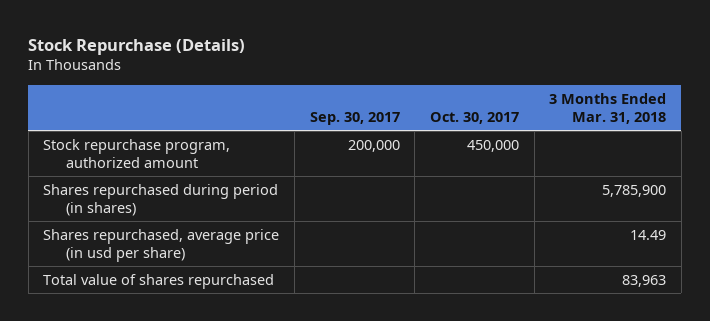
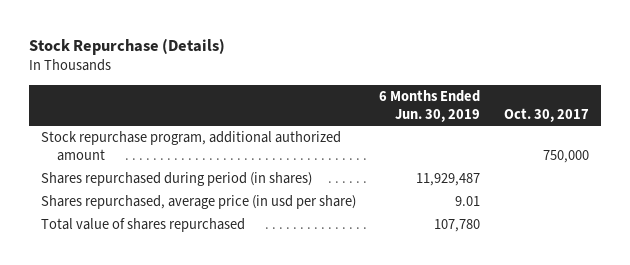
- | Sep. 30, 2017 | Oct. 30, 2017 | 3 Months Ended Mar. 31, 2018
+ | 6 Months Ended Jun. 30, 2019 | Oct. 30, 2017
- Stock repurchase program, authorized amount | 200,000 | 450,000 |
+ Stock repurchase program, additional authorized amount | | 750,000

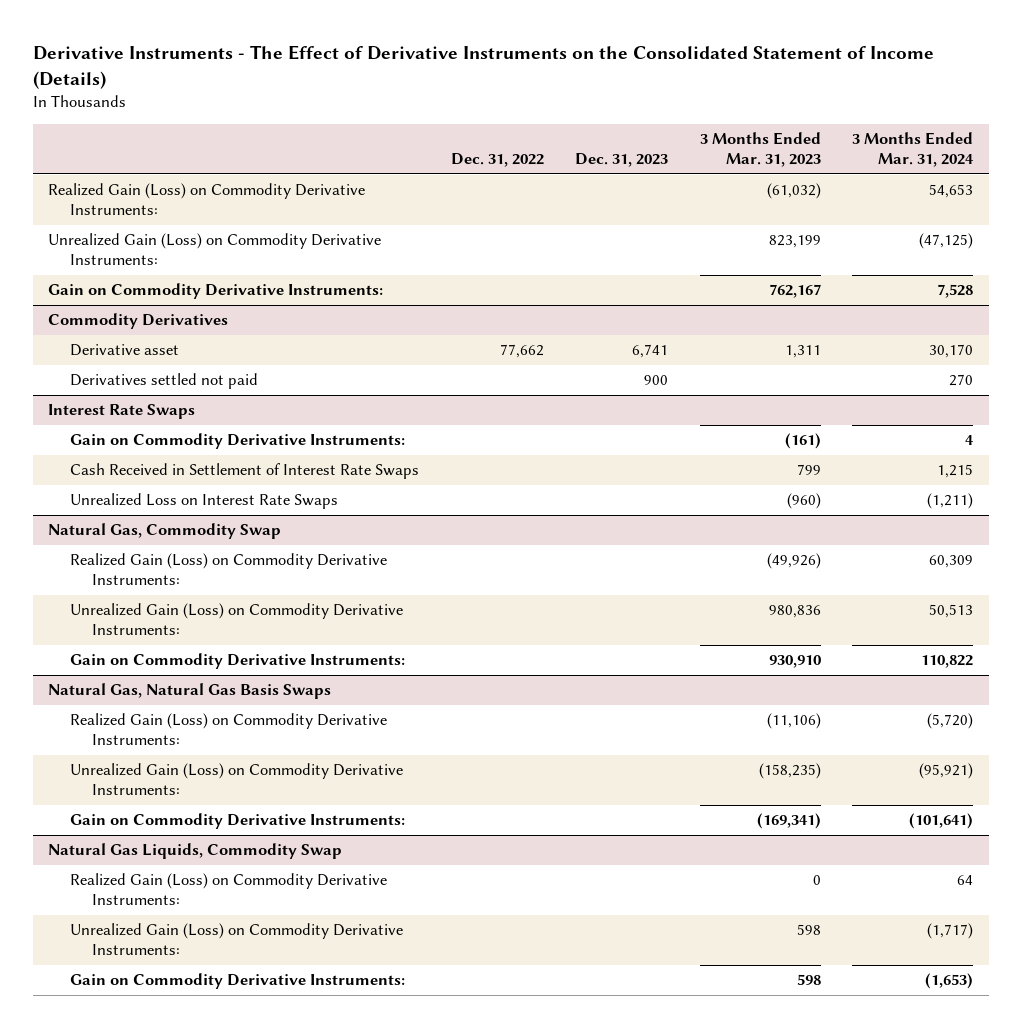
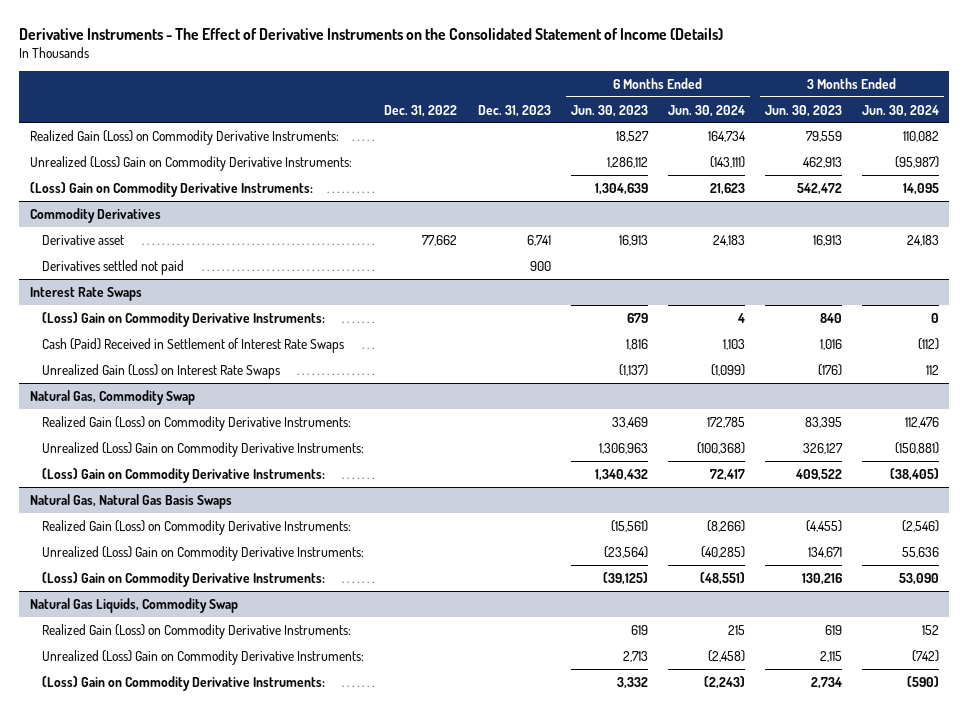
- | Dec. 31, 2022 | Dec. 31, 2023 | 3 Months Ended Mar. 31, 2023 | 3 Months Ended Mar. 31, 2024
+ | Dec. 31, 2022 | Dec. 31, 2023 | 6 Months Ended Jun. 30, 2023 | 6 Months Ended Jun. 30, 2024 | 3 Months Ended Jun. 30, 2023 | 3 Months Ended Jun. 30, 2024
- Unrealized Gain (Loss) on Commodity Derivative Instruments: | | | 823,199 | (47,125)
- Gain on Commodity Derivative Instruments: | | | 762,167 | 7,528
+ Unrealized (Loss) Gain on Commodity Derivative Instruments: | | | 1,286,112 | (143,111) | 462,913 | (95,987)
+ (Loss) Gain on Commodity Derivative Instruments: | | | 1,304,639 | 21,623 | 542,472 | 14,095
@ Interest Rate Swaps
- Gain on Commodity Derivative Instruments: | | | (161) | 4
- Cash Received in Settlement of Interest Rate Swaps | | | 799 | 1,215
- Unrealized Loss on Interest Rate Swaps | | | (960) | (1,211)
+ (Loss) Gain on Commodity Derivative Instruments: | | | 679 | 4 | 840 | 0
+ Cash (Paid) Received in Settlement of Interest Rate Swaps | | | 1,816 | 1,103 | 1,016 | (112)
+ Unrealized Gain (Loss) on Interest Rate Swaps | | | (1,137) | (1,099) | (176) | 112
@ Natural Gas, Commodity Swap
- Unrealized Gain (Loss) on Commodity Derivative Instruments: | | | 980,836 | 50,513
- Gain on Commodity Derivative Instruments: | | | 930,910 | 110,822
+ Unrealized (Loss) Gain on Commodity Derivative Instruments: | | | 1,306,963 | (100,368) | 326,127 | (150,881)
+ (Loss) Gain on Commodity Derivative Instruments: | | | 1,340,432 | 72,417 | 409,522 | (38,405)
@ Natural Gas, Natural Gas Basis Swaps
- Unrealized Gain (Loss) on Commodity Derivative Instruments: | | | (158,235) | (95,921)
- Gain on Commodity Derivative Instruments: | | | (169,341) | (101,641)
+ Unrealized (Loss) Gain on Commodity Derivative Instruments: | | | (23,564) | (40,285) | 134,671 | 55,636
+ (Loss) Gain on Commodity Derivative Instruments: | | | (39,125) | (48,551) | 130,216 | 53,090
@ Natural Gas Liquids, Commodity Swap
- Unrealized Gain (Loss) on Commodity Derivative Instruments: | | | 598 | (1,717)
- Gain on Commodity Derivative Instruments: | | | 598 | (1,653)
+ Unrealized (Loss) Gain on Commodity Derivative Instruments: | | | 2,713 | (2,458) | 2,115 | (742)
+ (Loss) Gain on Commodity Derivative Instruments: | | | 3,332 | (2,243) | 2,734 | (590)

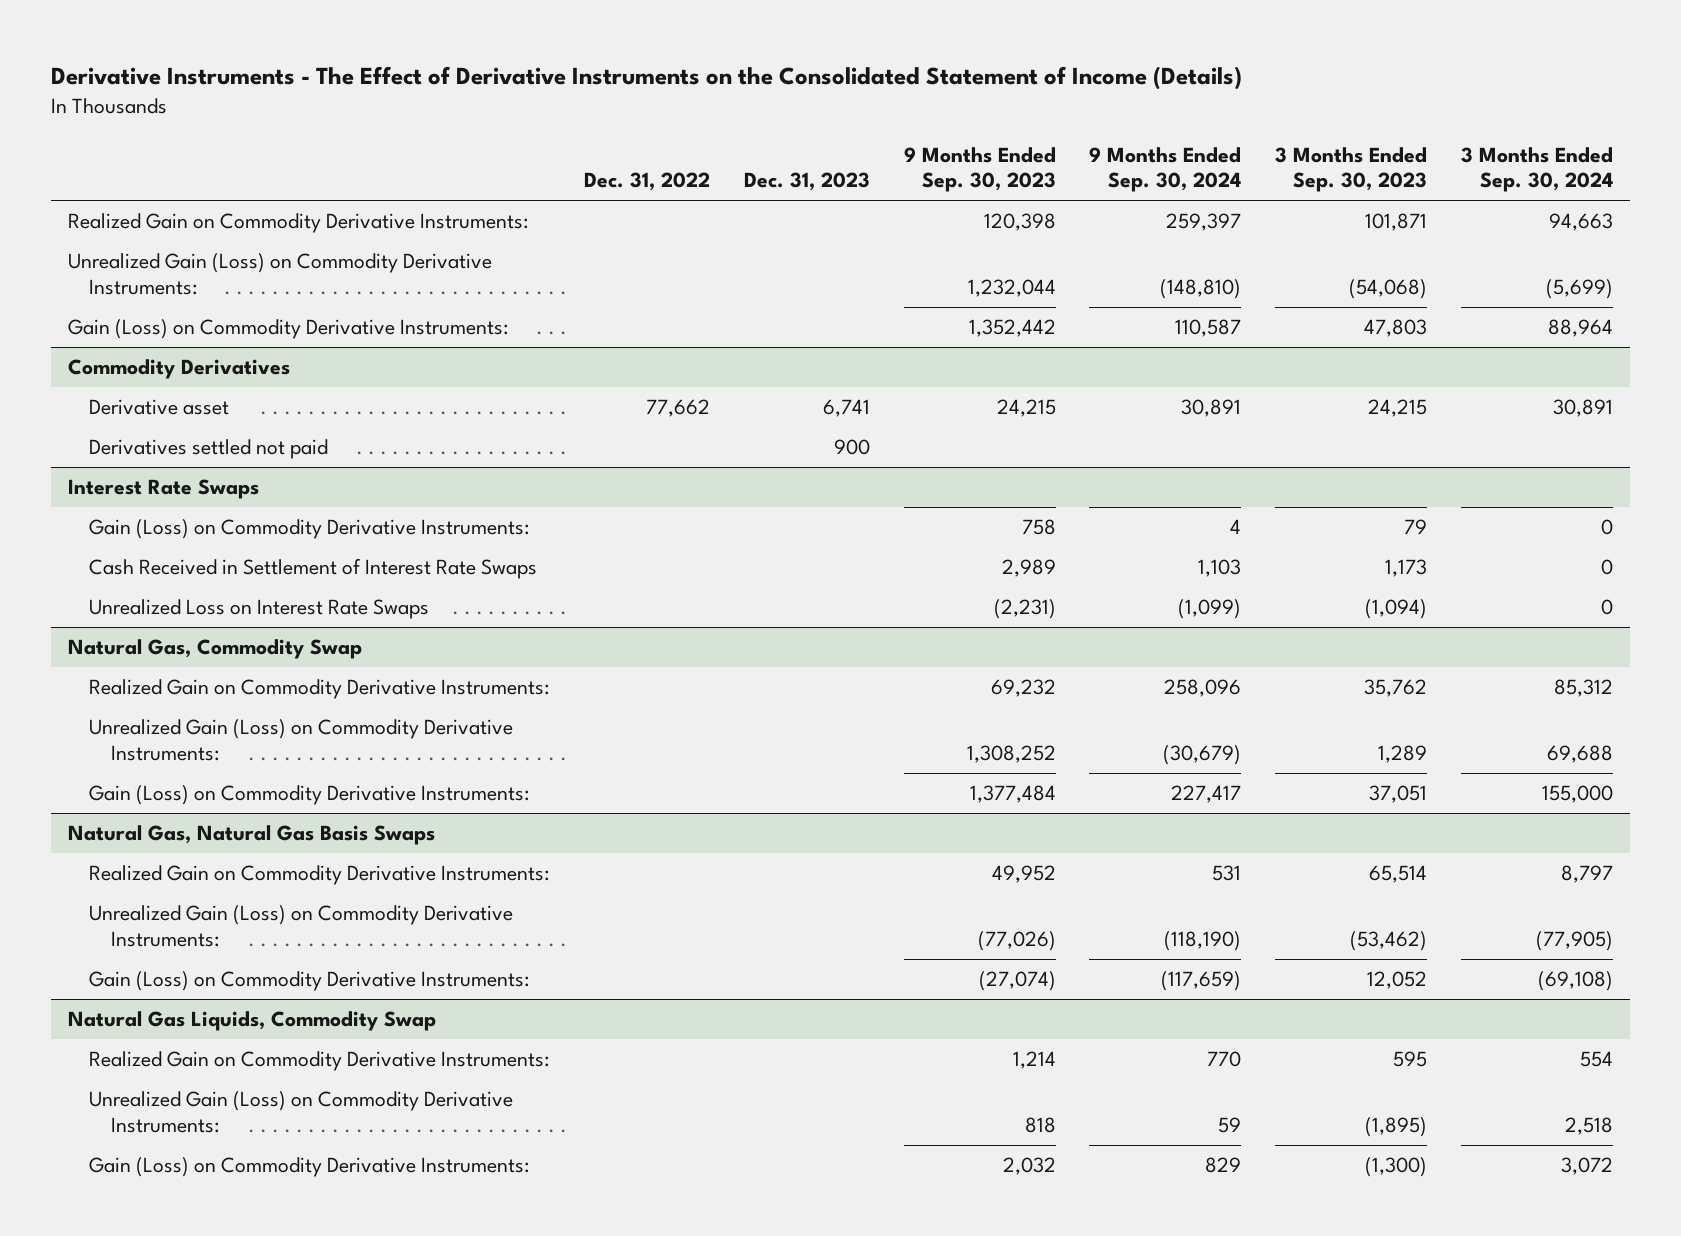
- | Dec. 31, 2022 | Dec. 31, 2023 | 6 Months Ended Jun. 30, 2023 | 6 Months Ended Jun. 30, 2024 | 3 Months Ended Jun. 30, 2023 | 3 Months Ended Jun. 30, 2024
+ | Dec. 31, 2022 | Dec. 31, 2023 | 9 Months Ended Sep. 30, 2023 | 9 Months Ended Sep. 30, 2024 | 3 Months Ended Sep. 30, 2023 | 3 Months Ended Sep. 30, 2024
- Realized Gain (Loss) on Commodity Derivative Instruments: | | | 18,527 | 164,734 | 79,559 | 110,082
- Unrealized (Loss) Gain on Commodity Derivative Instruments: | | | 1,286,112 | (143,111) | 462,913 | (95,987)
- (Loss) Gain on Commodity Derivative Instruments: | | | 1,304,639 | 21,623 | 542,472 | 14,095
+ Realized Gain on Commodity Derivative Instruments: | | | 120,398 | 259,397 | 101,871 | 94,663
+ Unrealized Gain (Loss) on Commodity Derivative Instruments: | | | 1,232,044 | (148,810) | (54,068) | (5,699)
+ Gain (Loss) on Commodity Derivative Instruments: | | | 1,352,442 | 110,587 | 47,803 | 88,964
@ Interest Rate Swaps
- (Loss) Gain on Commodity Derivative Instruments: | | | 679 | 4 | 840 | 0
- Cash (Paid) Received in Settlement of Interest Rate Swaps | | | 1,816 | 1,103 | 1,016 | (112)
- Unrealized Gain (Loss) on Interest Rate Swaps | | | (1,137) | (1,099) | (176) | 112
+ Gain (Loss) on Commodity Derivative Instruments: | | | 758 | 4 | 79 | 0
+ Cash Received in Settlement of Interest Rate Swaps | | | 2,989 | 1,103 | 1,173 | 0
+ Unrealized Loss on Interest Rate Swaps | | | (2,231) | (1,099) | (1,094) | 0
@ Natural Gas, Commodity Swap
- Realized Gain (Loss) on Commodity Derivative Instruments: | | | 33,469 | 172,785 | 83,395 | 112,476
- Unrealized (Loss) Gain on Commodity Derivative Instruments: | | | 1,306,963 | (100,368) | 326,127 | (150,881)
- (Loss) Gain on Commodity Derivative Instruments: | | | 1,340,432 | 72,417 | 409,522 | (38,405)
+ Realized Gain on Commodity Derivative Instruments: | | | 69,232 | 258,096 | 35,762 | 85,312
+ Unrealized Gain (Loss) on Commodity Derivative Instruments: | | | 1,308,252 | (30,679) | 1,289 | 69,688
+ Gain (Loss) on Commodity Derivative Instruments: | | | 1,377,484 | 227,417 | 37,051 | 155,000
@ Natural Gas, Natural Gas Basis Swaps
- Realized Gain (Loss) on Commodity Derivative Instruments: | | | (15,561) | (8,266) | (4,455) | (2,546)
- Unrealized (Loss) Gain on Commodity Derivative Instruments: | | | (23,564) | (40,285) | 134,671 | 55,636
- (Loss) Gain on Commodity Derivative Instruments: | | | (39,125) | (48,551) | 130,216 | 53,090
+ Realized Gain on Commodity Derivative Instruments: | | | 49,952 | 531 | 65,514 | 8,797
+ Unrealized Gain (Loss) on Commodity Derivative Instruments: | | | (77,026) | (118,190) | (53,462) | (77,905)
+ Gain (Loss) on Commodity Derivative Instruments: | | | (27,074) | (117,659) | 12,052 | (69,108)
@ Natural Gas Liquids, Commodity Swap
- Realized Gain (Loss) on Commodity Derivative Instruments: | | | 619 | 215 | 619 | 152
- Unrealized (Loss) Gain on Commodity Derivative Instruments: | | | 2,713 | (2,458) | 2,115 | (742)
- (Loss) Gain on Commodity Derivative Instruments: | | | 3,332 | (2,243) | 2,734 | (590)
+ Realized Gain on Commodity Derivative Instruments: | | | 1,214 | 770 | 595 | 554
+ Unrealized Gain (Loss) on Commodity Derivative Instruments: | | | 818 | 59 | (1,895) | 2,518
+ Gain (Loss) on Commodity Derivative Instruments: | | | 2,032 | 829 | (1,300) | 3,072

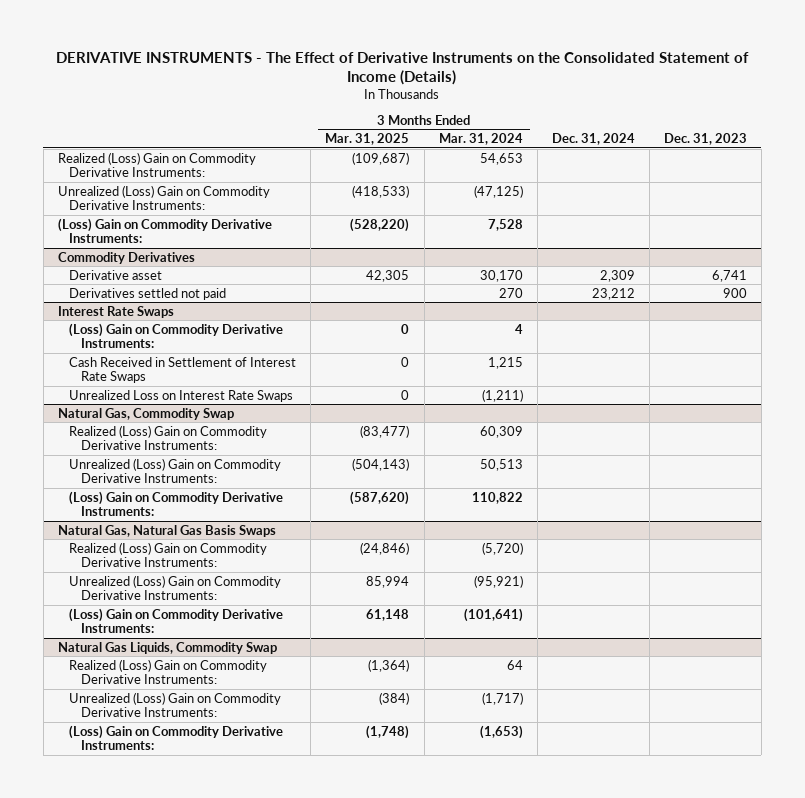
- Derivative Instruments - The Effect of Derivative Instruments on the Consolidated Statement of Income (Details)
+ DERIVATIVE INSTRUMENTS - The Effect of Derivative Instruments on the Consolidated Statement of Income (Details)
- | Dec. 31, 2022 | Dec. 31, 2023 | 9 Months Ended Sep. 30, 2023 | 9 Months Ended Sep. 30, 2024 | 3 Months Ended Sep. 30, 2023 | 3 Months Ended Sep. 30, 2024
+ | 3 Months Ended Mar. 31, 2025 | 3 Months Ended Mar. 31, 2024 | Dec. 31, 2024 | Dec. 31, 2023
- Realized Gain on Commodity Derivative Instruments: | | | 120,398 | 259,397 | 101,871 | 94,663
- Unrealized Gain (Loss) on Commodity Derivative Instruments: | | | 1,232,044 | (148,810) | (54,068) | (5,699)
- Gain (Loss) on Commodity Derivative Instruments: | | | 1,352,442 | 110,587 | 47,803 | 88,964
+ Realized (Loss) Gain on Commodity Derivative Instruments: | (109,687) | 54,653 | |
+ Unrealized (Loss) Gain on Commodity Derivative Instruments: | (418,533) | (47,125) | |
+ (Loss) Gain on Commodity Derivative Instruments: | (528,220) | 7,528 | |
@ Interest Rate Swaps
- Gain (Loss) on Commodity Derivative Instruments: | | | 758 | 4 | 79 | 0
+ (Loss) Gain on Commodity Derivative Instruments: | 0 | 4 | |
@ Natural Gas, Commodity Swap
- Realized Gain on Commodity Derivative Instruments: | | | 69,232 | 258,096 | 35,762 | 85,312
- Unrealized Gain (Loss) on Commodity Derivative Instruments: | | | 1,308,252 | (30,679) | 1,289 | 69,688
- Gain (Loss) on Commodity Derivative Instruments: | | | 1,377,484 | 227,417 | 37,051 | 155,000
+ Realized (Loss) Gain on Commodity Derivative Instruments: | (83,477) | 60,309 | |
+ Unrealized (Loss) Gain on Commodity Derivative Instruments: | (504,143) | 50,513 | |
+ (Loss) Gain on Commodity Derivative Instruments: | (587,620) | 110,822 | |
@ Natural Gas, Natural Gas Basis Swaps
- Realized Gain on Commodity Derivative Instruments: | | | 49,952 | 531 | 65,514 | 8,797
- Unrealized Gain (Loss) on Commodity Derivative Instruments: | | | (77,026) | (118,190) | (53,462) | (77,905)
- Gain (Loss) on Commodity Derivative Instruments: | | | (27,074) | (117,659) | 12,052 | (69,108)
+ Realized (Loss) Gain on Commodity Derivative Instruments: | (24,846) | (5,720) | |
+ Unrealized (Loss) Gain on Commodity Derivative Instruments: | 85,994 | (95,921) | |
+ (Loss) Gain on Commodity Derivative Instruments: | 61,148 | (101,641) | |
@ Natural Gas Liquids, Commodity Swap
- Realized Gain on Commodity Derivative Instruments: | | | 1,214 | 770 | 595 | 554
- Unrealized Gain (Loss) on Commodity Derivative Instruments: | | | 818 | 59 | (1,895) | 2,518
- Gain (Loss) on Commodity Derivative Instruments: | | | 2,032 | 829 | (1,300) | 3,072
+ Realized (Loss) Gain on Commodity Derivative Instruments: | (1,364) | 64 | |
+ Unrealized (Loss) Gain on Commodity Derivative Instruments: | (384) | (1,717) | |
+ (Loss) Gain on Commodity Derivative Instruments: | (1,748) | (1,653) | |

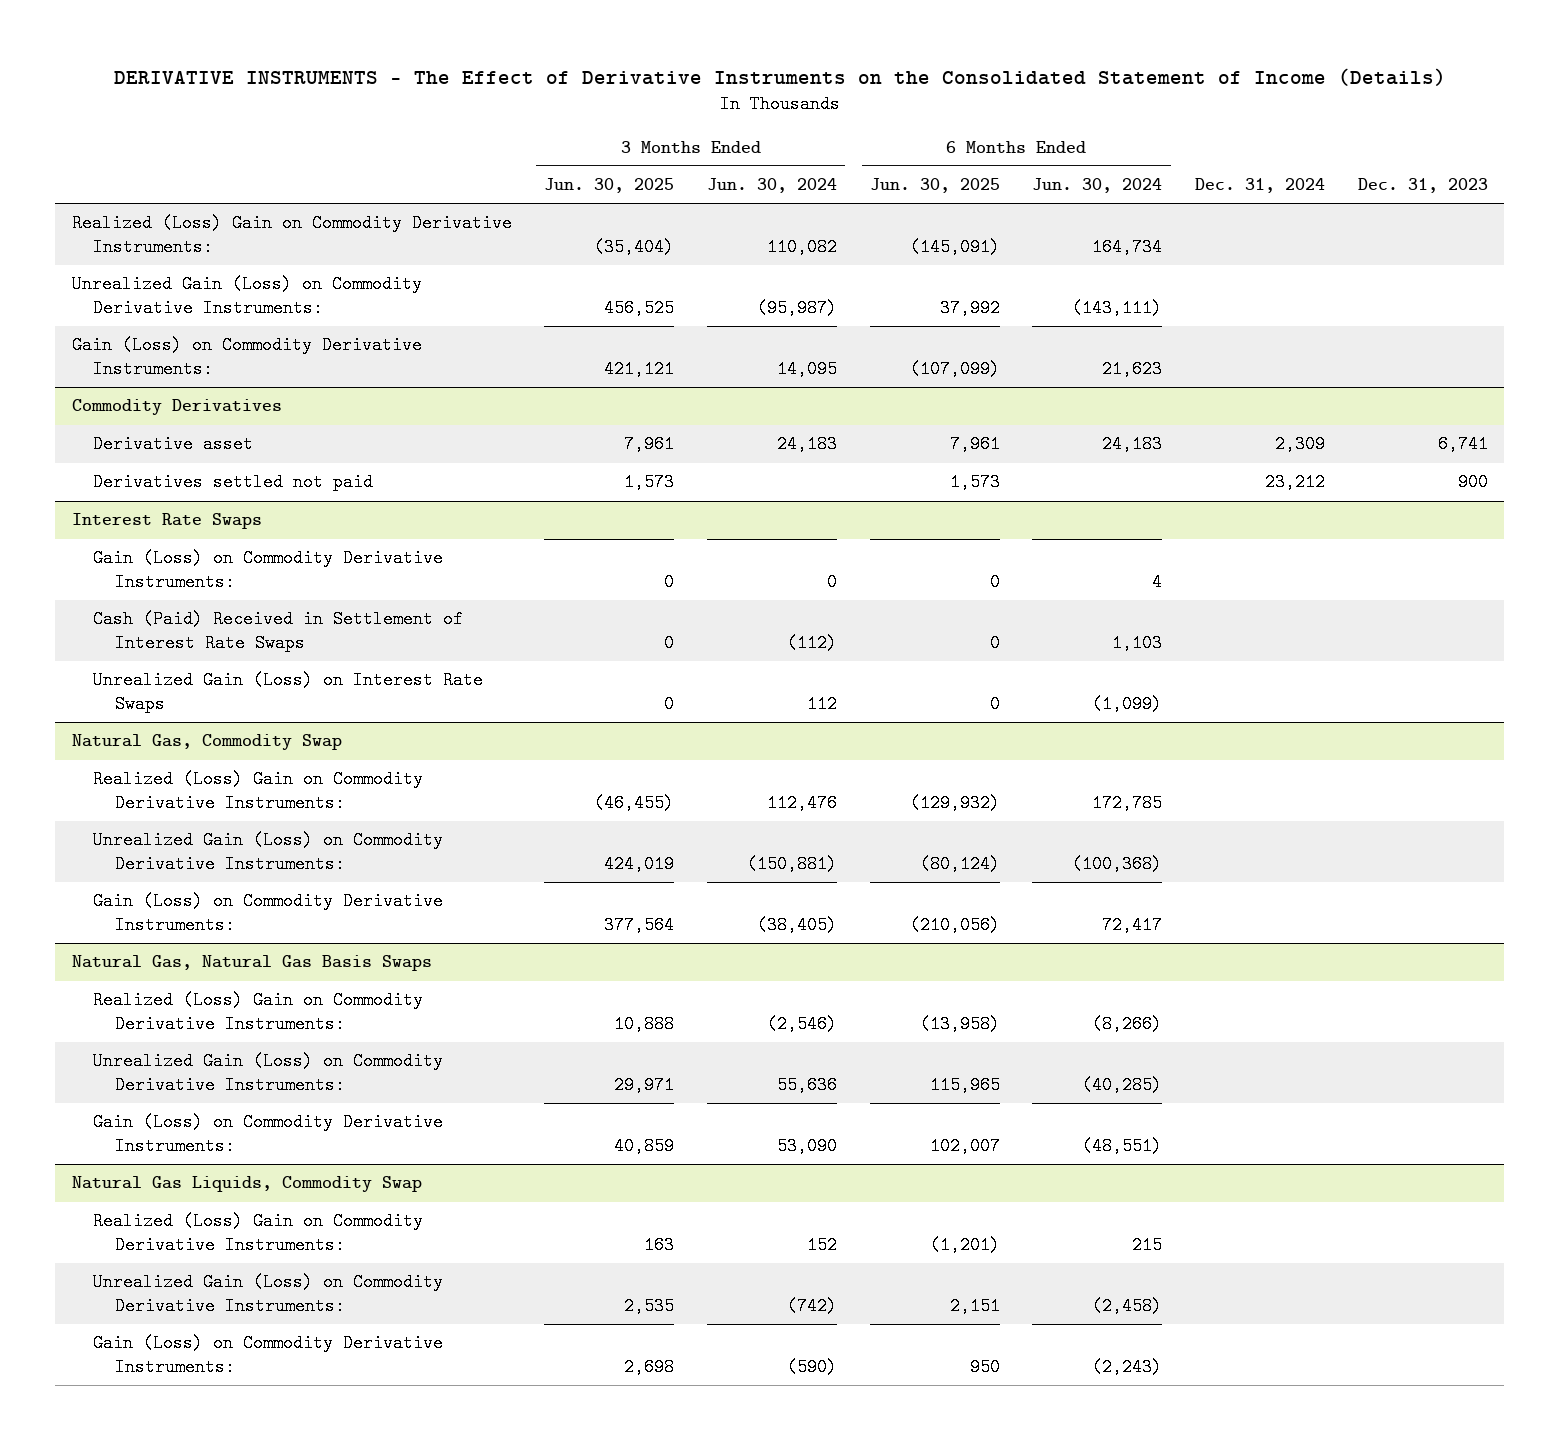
- | 3 Months Ended Mar. 31, 2025 | 3 Months Ended Mar. 31, 2024 | Dec. 31, 2024 | Dec. 31, 2023
+ | 3 Months Ended Jun. 30, 2025 | 3 Months Ended Jun. 30, 2024 | 6 Months Ended Jun. 30, 2025 | 6 Months Ended Jun. 30, 2024 | Dec. 31, 2024 | Dec. 31, 2023
- Unrealized (Loss) Gain on Commodity Derivative Instruments: | (418,533) | (47,125) | |
- (Loss) Gain on Commodity Derivative Instruments: | (528,220) | 7,528 | |
+ Unrealized Gain (Loss) on Commodity Derivative Instruments: | 456,525 | (95,987) | 37,992 | (143,111) | |
+ Gain (Loss) on Commodity Derivative Instruments: | 421,121 | 14,095 | (107,099) | 21,623 | |
@ Interest Rate Swaps
- (Loss) Gain on Commodity Derivative Instruments: | 0 | 4 | |
- Cash Received in Settlement of Interest Rate Swaps | 0 | 1,215 | |
- Unrealized Loss on Interest Rate Swaps | 0 | (1,211) | |
+ Gain (Loss) on Commodity Derivative Instruments: | 0 | 0 | 0 | 4 | |
+ Cash (Paid) Received in Settlement of Interest Rate Swaps | 0 | (112) | 0 | 1,103 | |
+ Unrealized Gain (Loss) on Interest Rate Swaps | 0 | 112 | 0 | (1,099) | |
@ Natural Gas, Commodity Swap
- Unrealized (Loss) Gain on Commodity Derivative Instruments: | (504,143) | 50,513 | |
- (Loss) Gain on Commodity Derivative Instruments: | (587,620) | 110,822 | |
+ Unrealized Gain (Loss) on Commodity Derivative Instruments: | 424,019 | (150,881) | (80,124) | (100,368) | |
+ Gain (Loss) on Commodity Derivative Instruments: | 377,564 | (38,405) | (210,056) | 72,417 | |
@ Natural Gas, Natural Gas Basis Swaps
- Unrealized (Loss) Gain on Commodity Derivative Instruments: | 85,994 | (95,921) | |
- (Loss) Gain on Commodity Derivative Instruments: | 61,148 | (101,641) | |
+ Unrealized Gain (Loss) on Commodity Derivative Instruments: | 29,971 | 55,636 | 115,965 | (40,285) | |
+ Gain (Loss) on Commodity Derivative Instruments: | 40,859 | 53,090 | 102,007 | (48,551) | |
@ Natural Gas Liquids, Commodity Swap
- Unrealized (Loss) Gain on Commodity Derivative Instruments: | (384) | (1,717) | |
- (Loss) Gain on Commodity Derivative Instruments: | (1,748) | (1,653) | |
+ Unrealized Gain (Loss) on Commodity Derivative Instruments: | 2,535 | (742) | 2,151 | (2,458) | |
+ Gain (Loss) on Commodity Derivative Instruments: | 2,698 | (590) | 950 | (2,243) | |

